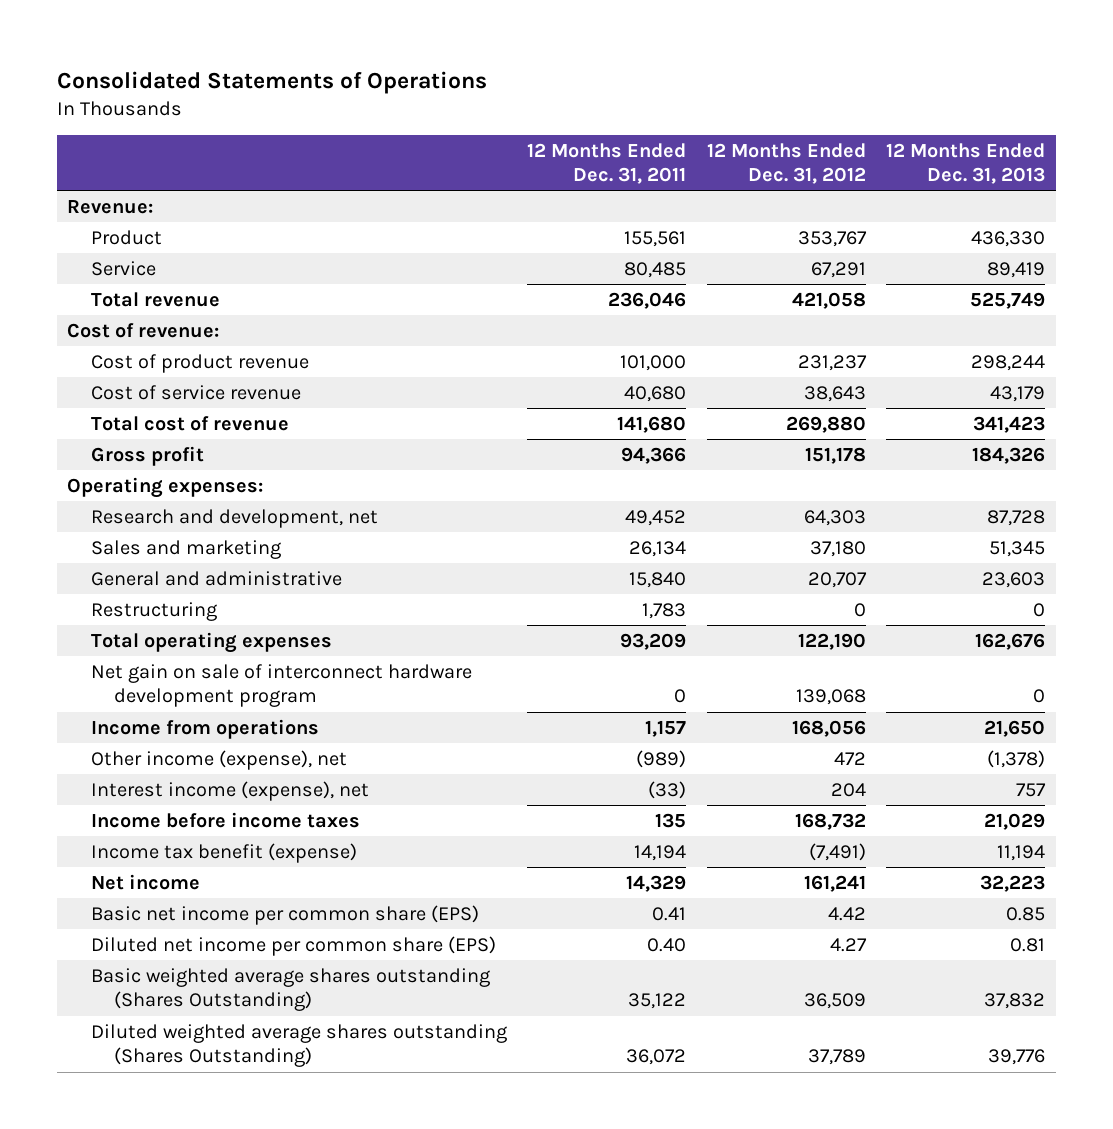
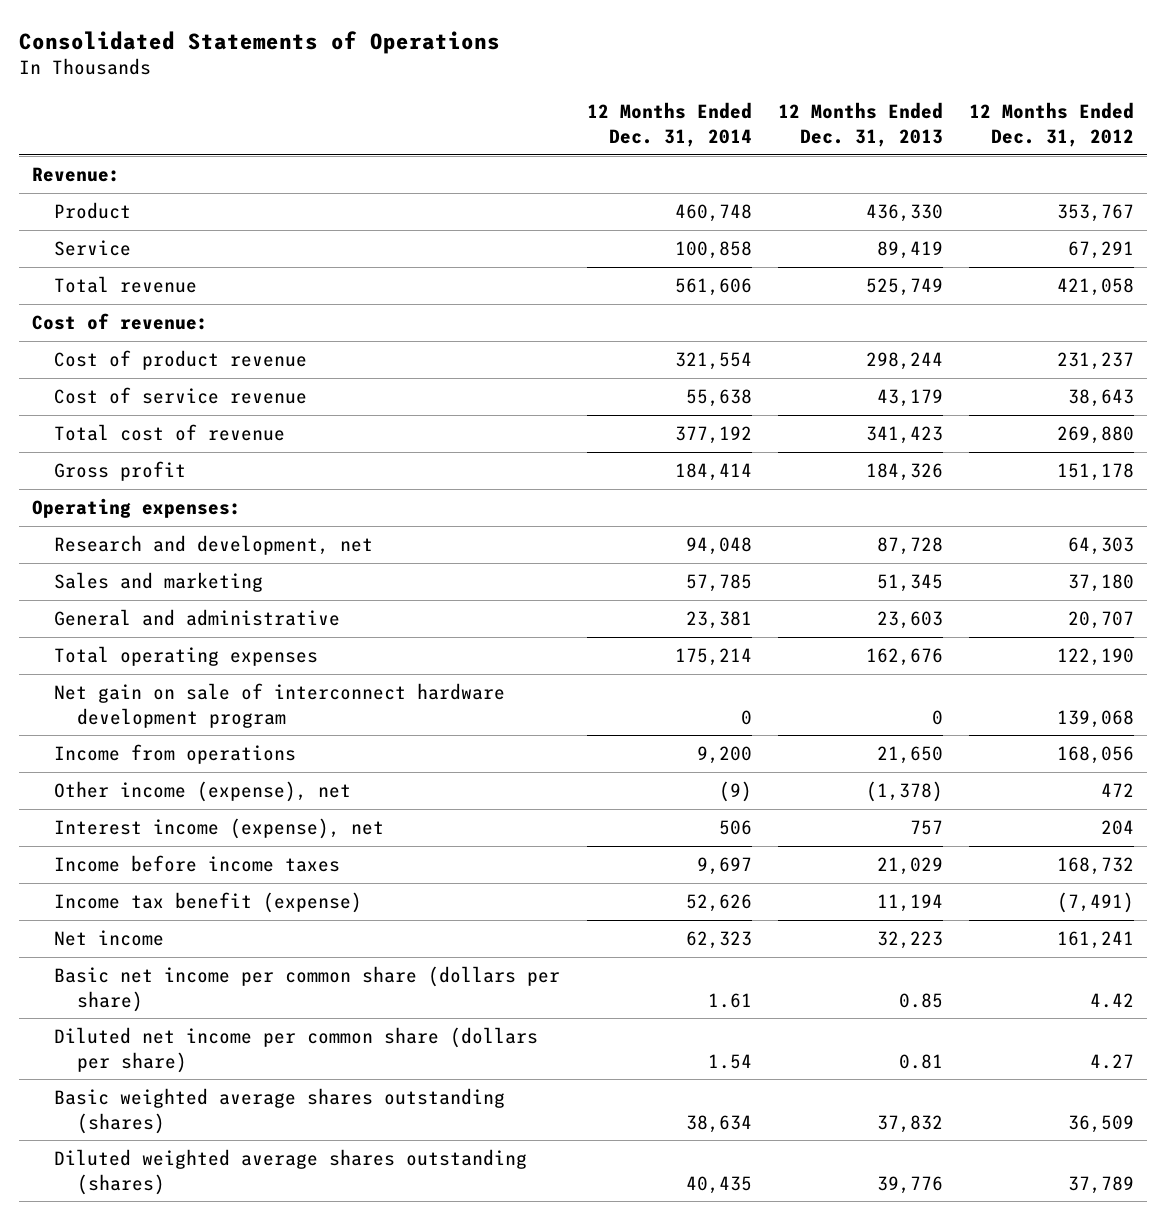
- | 12 Months Ended Dec. 31, 2011 | 12 Months Ended Dec. 31, 2012 | 12 Months Ended Dec. 31, 2013
+ | 12 Months Ended Dec. 31, 2014 | 12 Months Ended Dec. 31, 2013 | 12 Months Ended Dec. 31, 2012
- Restructuring | 1,783 | 0 | 0
- Basic net income per common share (EPS) | 0.41 | 4.42 | 0.85
- Diluted net income per common share (EPS) | 0.40 | 4.27 | 0.81
- Basic weighted average shares outstanding (Shares Outstanding) | 35,122 | 36,509 | 37,832
- Diluted weighted average shares outstanding (Shares Outstanding) | 36,072 | 37,789 | 39,776
+ Basic net income per common share (dollars per share) | 1.61 | 0.85 | 4.42
+ Diluted net income per common share (dollars per share) | 1.54 | 0.81 | 4.27
+ Basic weighted average shares outstanding (shares) | 38,634 | 37,832 | 36,509
+ Diluted weighted average shares outstanding (shares) | 40,435 | 39,776 | 37,789

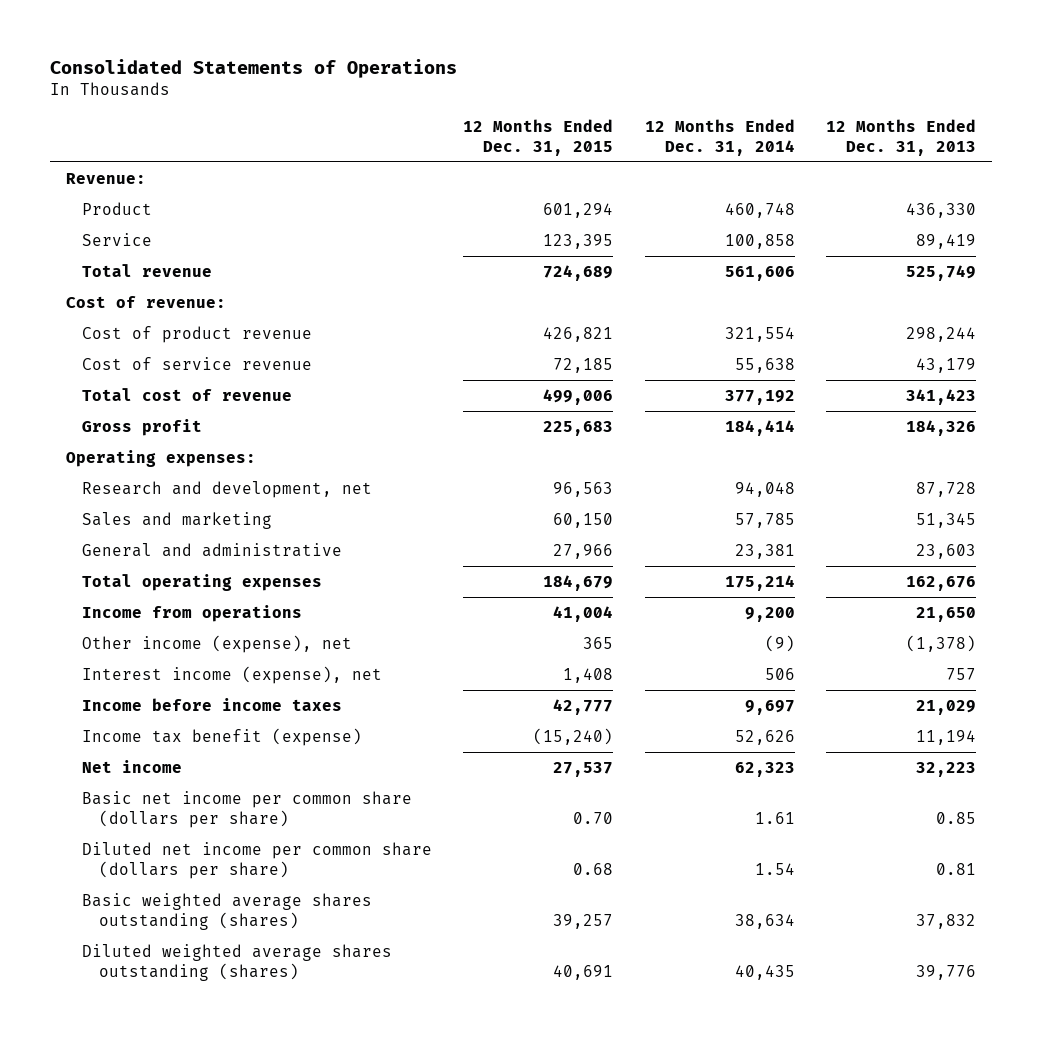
- | 12 Months Ended Dec. 31, 2014 | 12 Months Ended Dec. 31, 2013 | 12 Months Ended Dec. 31, 2012
+ | 12 Months Ended Dec. 31, 2015 | 12 Months Ended Dec. 31, 2014 | 12 Months Ended Dec. 31, 2013
- Net gain on sale of interconnect hardware development program | 0 | 0 | 139,068

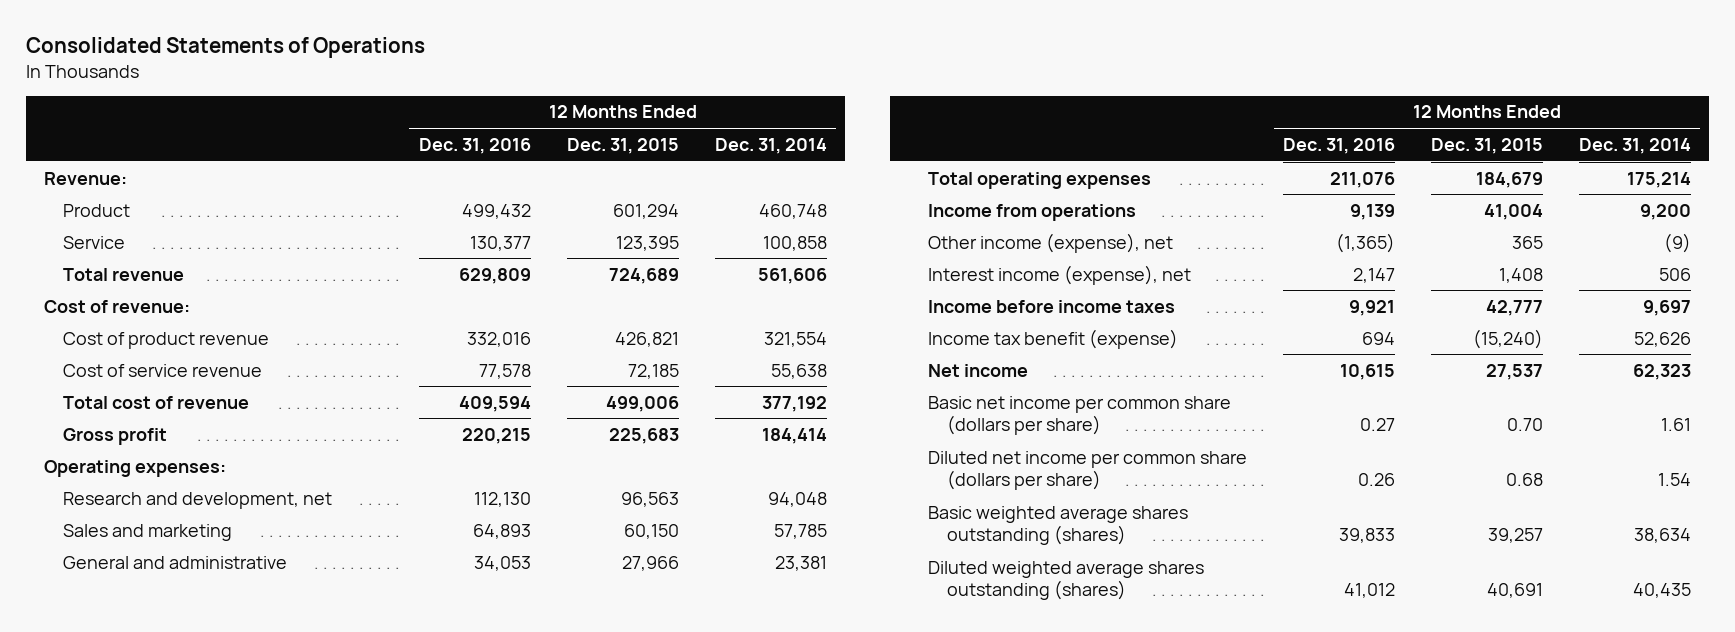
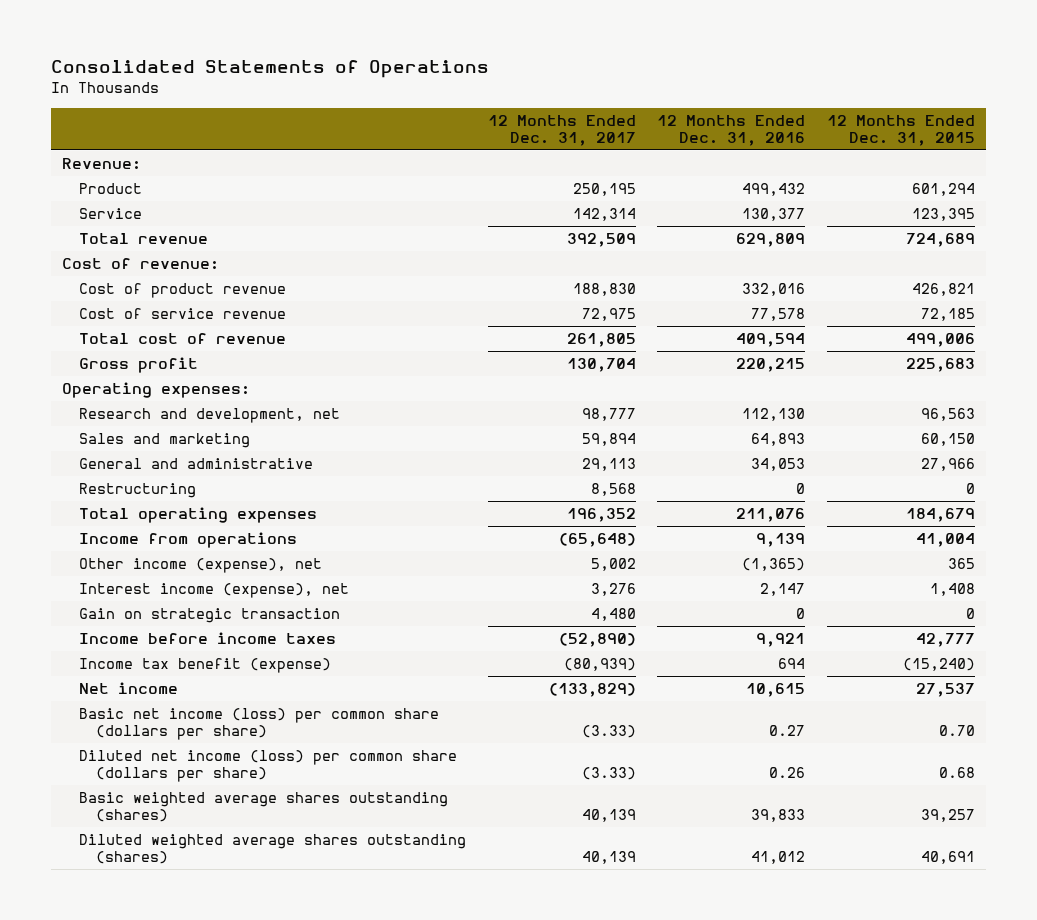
- | 12 Months Ended Dec. 31, 2016 | 12 Months Ended Dec. 31, 2015 | 12 Months Ended Dec. 31, 2014
+ | 12 Months Ended Dec. 31, 2017 | 12 Months Ended Dec. 31, 2016 | 12 Months Ended Dec. 31, 2015
+ Restructuring | 8,568 | 0 | 0
+ Gain on strategic transaction | 4,480 | 0 | 0
- Basic net income per common share (dollars per share) | 0.27 | 0.70 | 1.61
- Diluted net income per common share (dollars per share) | 0.26 | 0.68 | 1.54
+ Basic net income (loss) per common share (dollars per share) | (3.33) | 0.27 | 0.70
+ Diluted net income (loss) per common share (dollars per share) | (3.33) | 0.26 | 0.68

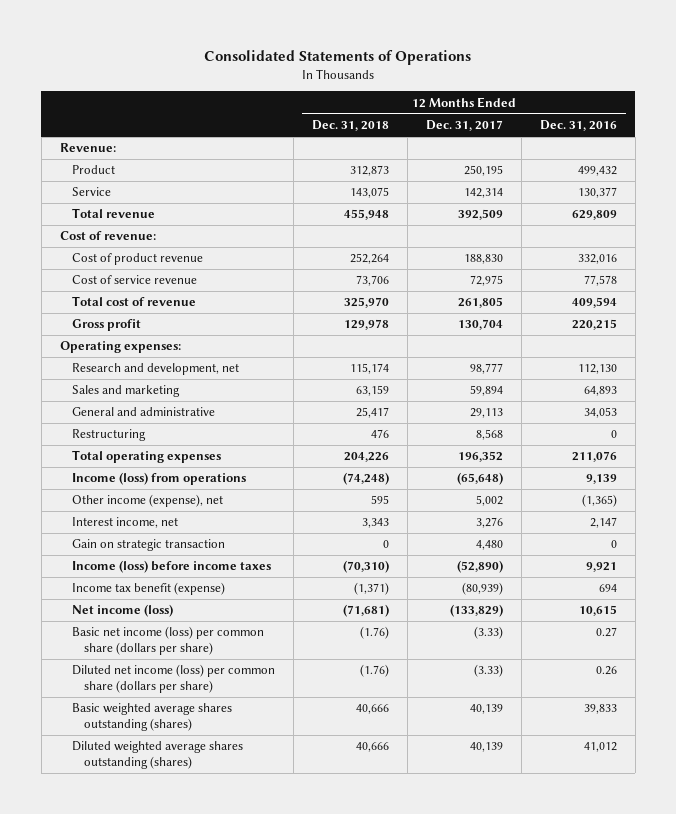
- | 12 Months Ended Dec. 31, 2017 | 12 Months Ended Dec. 31, 2016 | 12 Months Ended Dec. 31, 2015
+ | 12 Months Ended Dec. 31, 2018 | 12 Months Ended Dec. 31, 2017 | 12 Months Ended Dec. 31, 2016
- Income from operations | (65,648) | 9,139 | 41,004
+ Income (loss) from operations | (74,248) | (65,648) | 9,139
- Interest income (expense), net | 3,276 | 2,147 | 1,408
+ Interest income, net | 3,343 | 3,276 | 2,147
- Income before income taxes | (52,890) | 9,921 | 42,777
+ Income (loss) before income taxes | (70,310) | (52,890) | 9,921
- Net income | (133,829) | 10,615 | 27,537
+ Net income (loss) | (71,681) | (133,829) | 10,615

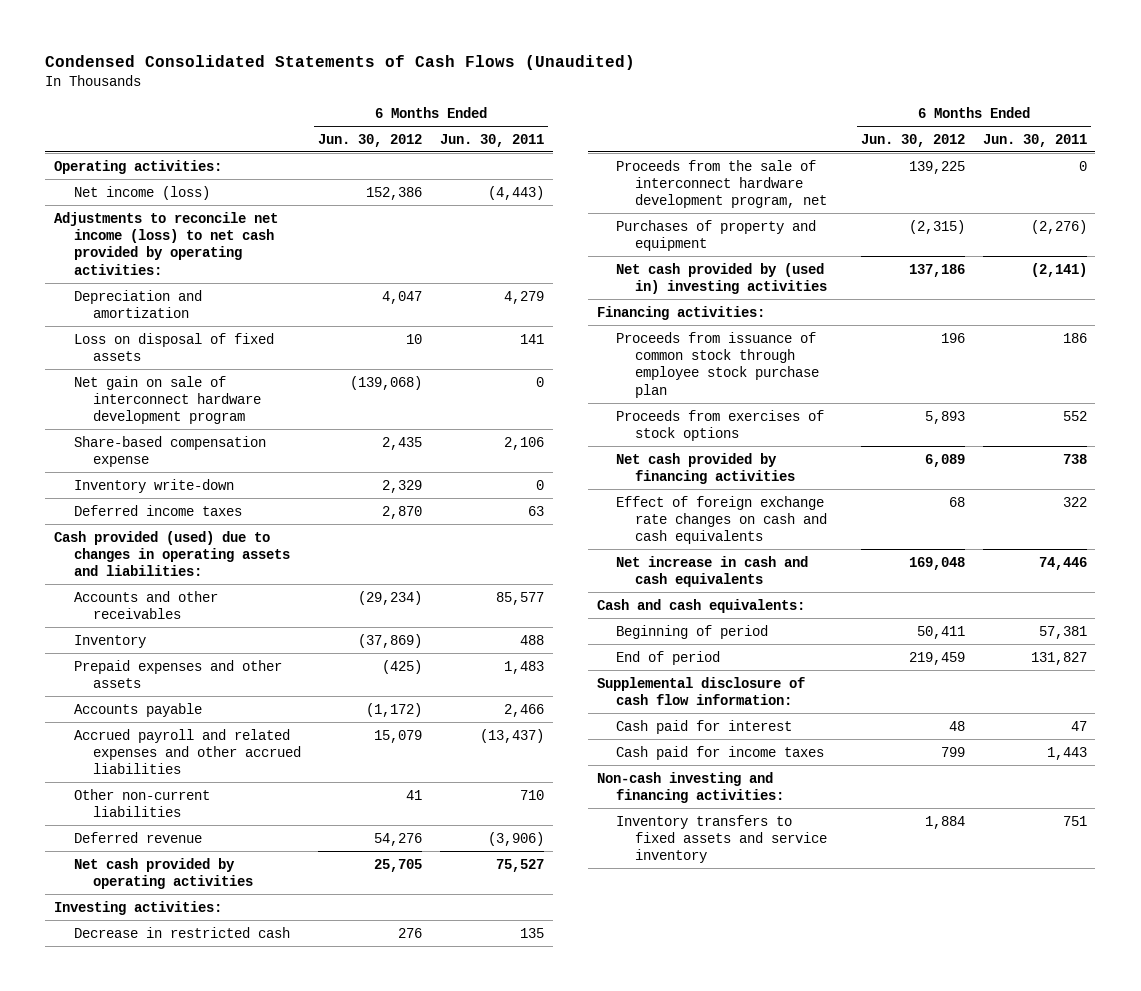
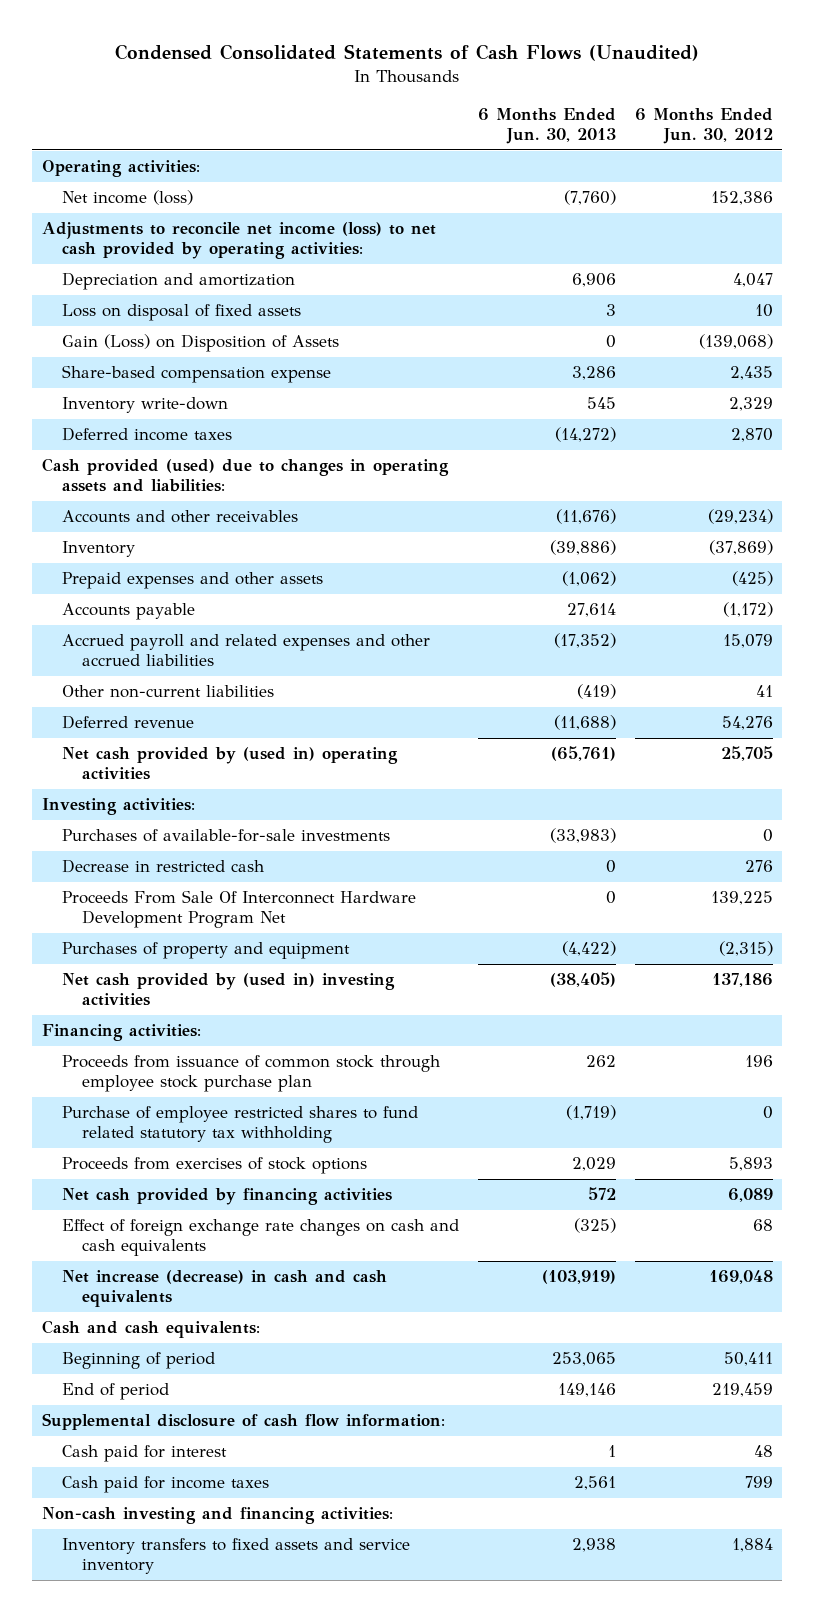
- | 6 Months Ended Jun. 30, 2012 | 6 Months Ended Jun. 30, 2011
+ | 6 Months Ended Jun. 30, 2013 | 6 Months Ended Jun. 30, 2012
- Net gain on sale of interconnect hardware development program | (139,068) | 0
+ Gain (Loss) on Disposition of Assets | 0 | (139,068)
- Net cash provided by operating activities | 25,705 | 75,527
+ Net cash provided by (used in) operating activities | (65,761) | 25,705
+ Purchases of available-for-sale investments | (33,983) | 0
- Proceeds from the sale of interconnect hardware development program, net | 139,225 | 0
+ Proceeds From Sale Of Interconnect Hardware Development Program Net | 0 | 139,225
+ Purchase of employee restricted shares to fund related statutory tax withholding | (1,719) | 0
- Net increase in cash and cash equivalents | 169,048 | 74,446
+ Net increase (decrease) in cash and cash equivalents | (103,919) | 169,048

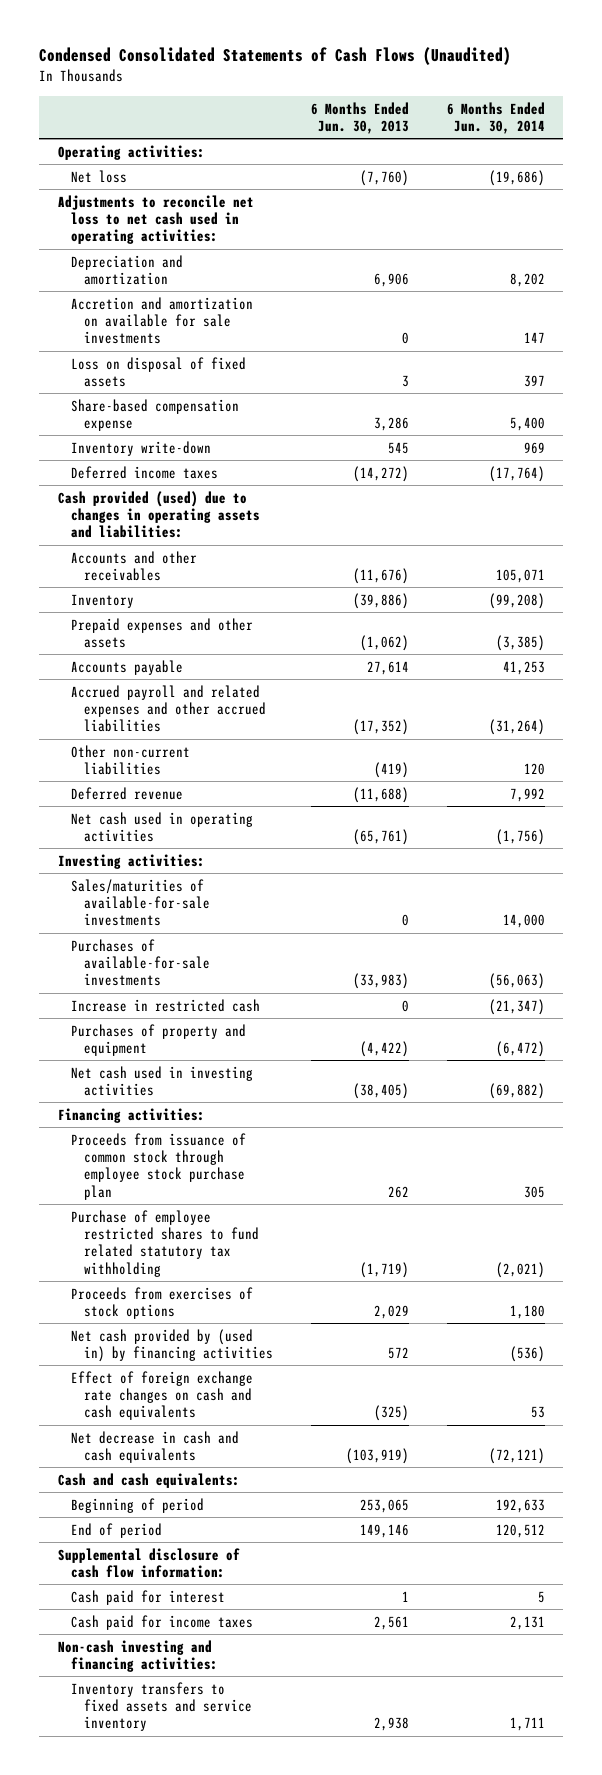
- | 6 Months Ended Jun. 30, 2013 | 6 Months Ended Jun. 30, 2012
+ | 6 Months Ended Jun. 30, 2013 | 6 Months Ended Jun. 30, 2014
- Net income (loss) | (7,760) | 152,386
- Adjustments to reconcile net income (loss) to net cash provided by operating activities:
+ Net loss | (7,760) | (19,686)
+ Adjustments to reconcile net loss to net cash used in operating activities:
+ Accretion and amortization on available for sale investments | 0 | 147
- Gain (Loss) on Disposition of Assets | 0 | (139,068)
- Net cash provided by (used in) operating activities | (65,761) | 25,705
+ Net cash used in operating activities | (65,761) | (1,756)
+ Sales/maturities of available-for-sale investments | 0 | 14,000
- Decrease in restricted cash | 0 | 276
- Proceeds From Sale Of Interconnect Hardware Development Program Net | 0 | 139,225
+ Increase in restricted cash | 0 | (21,347)
- Net cash provided by (used in) investing activities | (38,405) | 137,186
+ Net cash used in investing activities | (38,405) | (69,882)
- Net cash provided by financing activities | 572 | 6,089
+ Net cash provided by (used in) by financing activities | 572 | (536)
- Net increase (decrease) in cash and cash equivalents | (103,919) | 169,048
+ Net decrease in cash and cash equivalents | (103,919) | (72,121)

